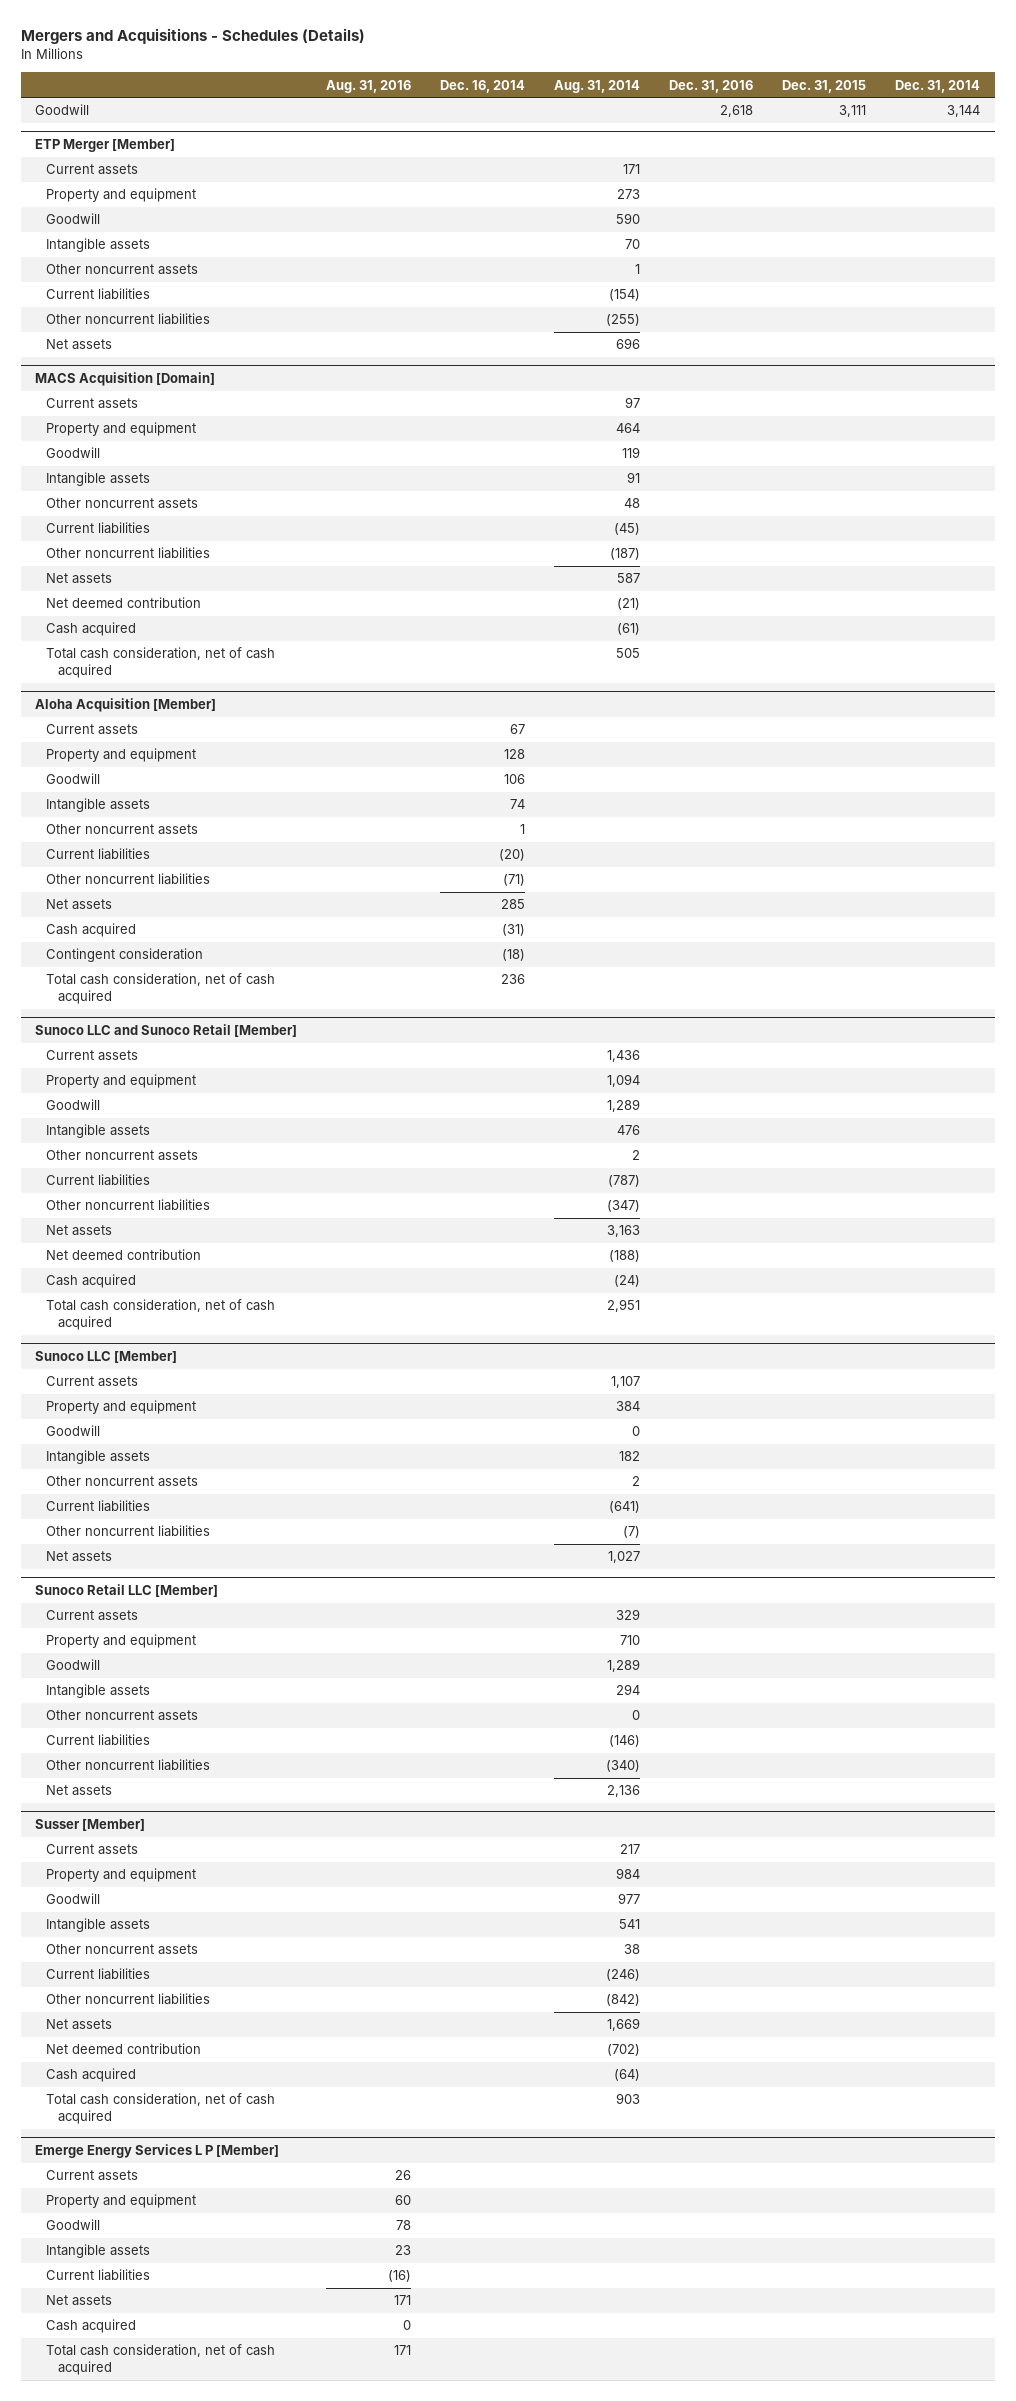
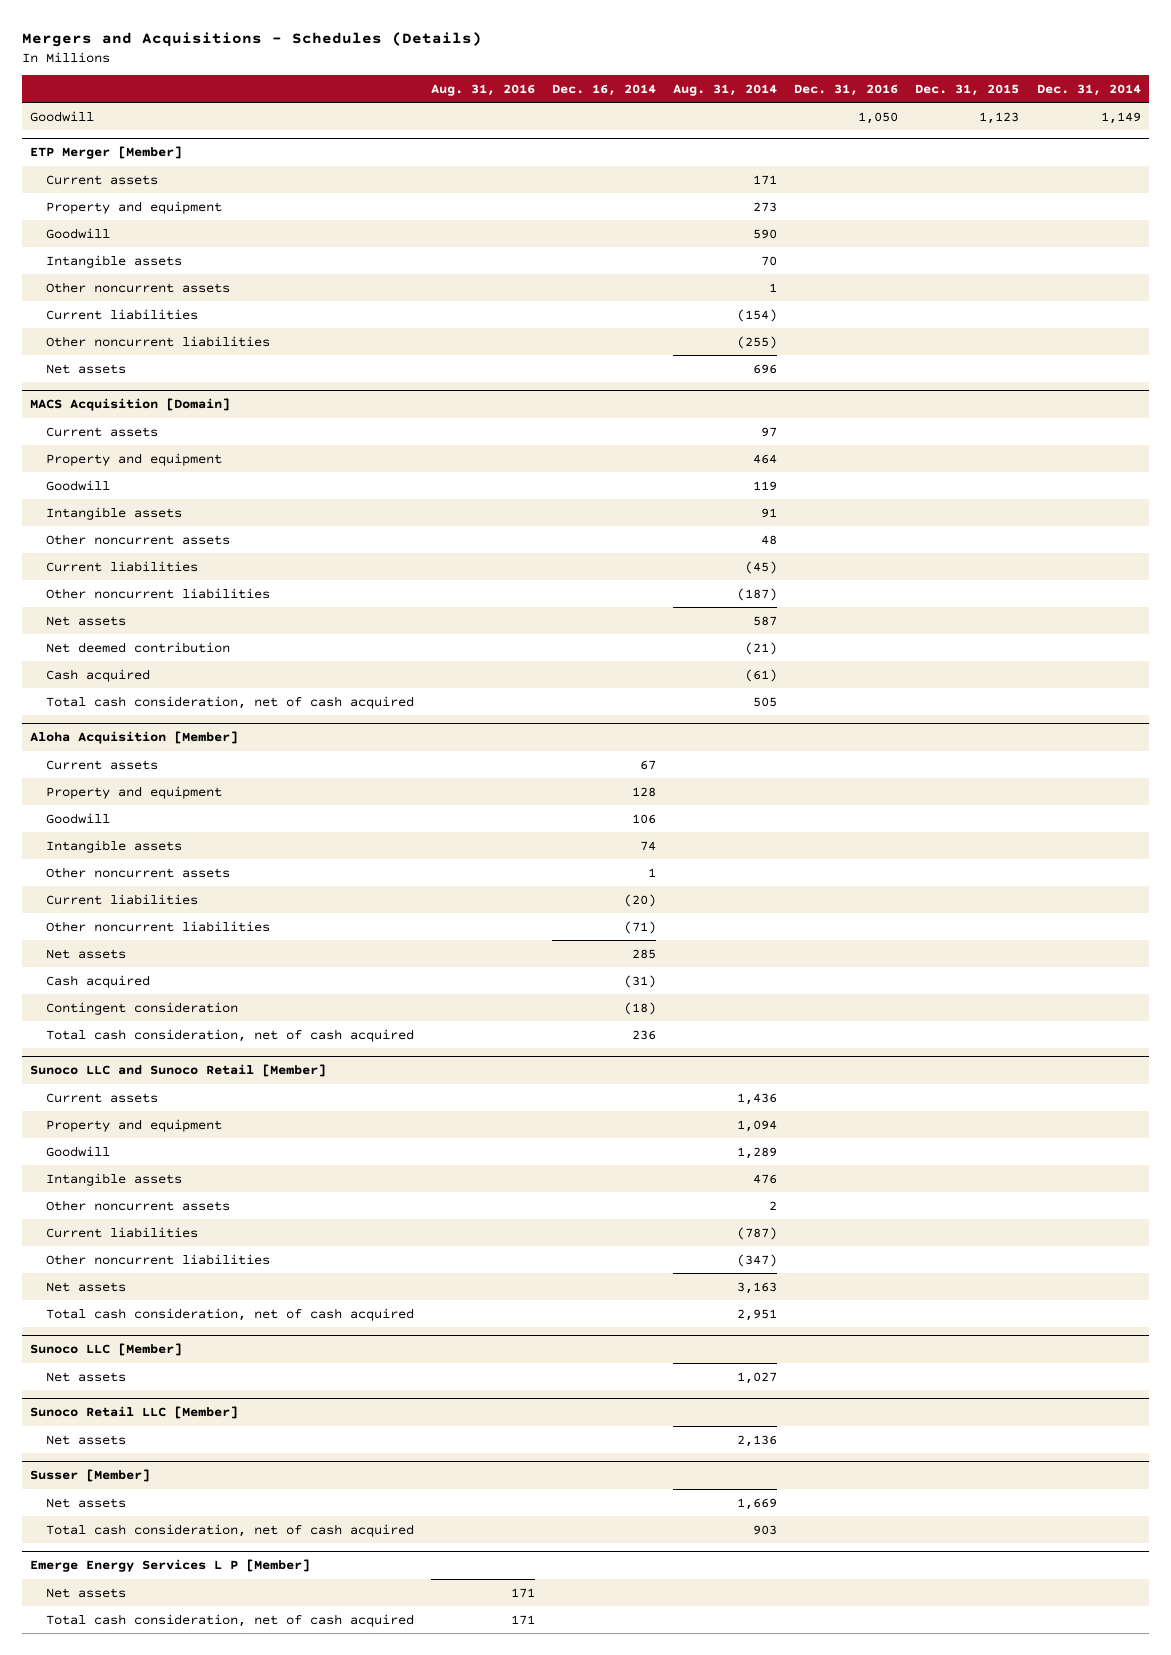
- Goodwill | | | | 2,618 | 3,111 | 3,144
+ Goodwill | | | | 1,050 | 1,123 | 1,149
@ Sunoco LLC and Sunoco Retail [Member]
- Net deemed contribution | | | (188) | | |
- Cash acquired | | | (24) | | |
@ Sunoco LLC [Member]
- Current assets | | | 1,107 | | |
- Property and equipment | | | 384 | | |
- Goodwill | | | 0 | | |
- Intangible assets | | | 182 | | |
- Other noncurrent assets | | | 2 | | |
- Current liabilities | | | (641) | | |
- Other noncurrent liabilities | | | (7) | | |
@ Sunoco Retail LLC [Member]
- Current assets | | | 329 | | |
- Property and equipment | | | 710 | | |
- Goodwill | | | 1,289 | | |
- Intangible assets | | | 294 | | |
- Other noncurrent assets | | | 0 | | |
- Current liabilities | | | (146) | | |
- Other noncurrent liabilities | | | (340) | | |
@ Susser [Member]
- Current assets | | | 217 | | |
- Property and equipment | | | 984 | | |
- Goodwill | | | 977 | | |
- Intangible assets | | | 541 | | |
- Other noncurrent assets | | | 38 | | |
- Current liabilities | | | (246) | | |
- Other noncurrent liabilities | | | (842) | | |
- Net deemed contribution | | | (702) | | |
- Cash acquired | | | (64) | | |
@ Emerge Energy Services L P [Member]
- Current assets | 26 | | | | |
- Property and equipment | 60 | | | | |
- Goodwill | 78 | | | | |
- Intangible assets | 23 | | | | |
- Current liabilities | (16) | | | | |
- Cash acquired | 0 | | | | |

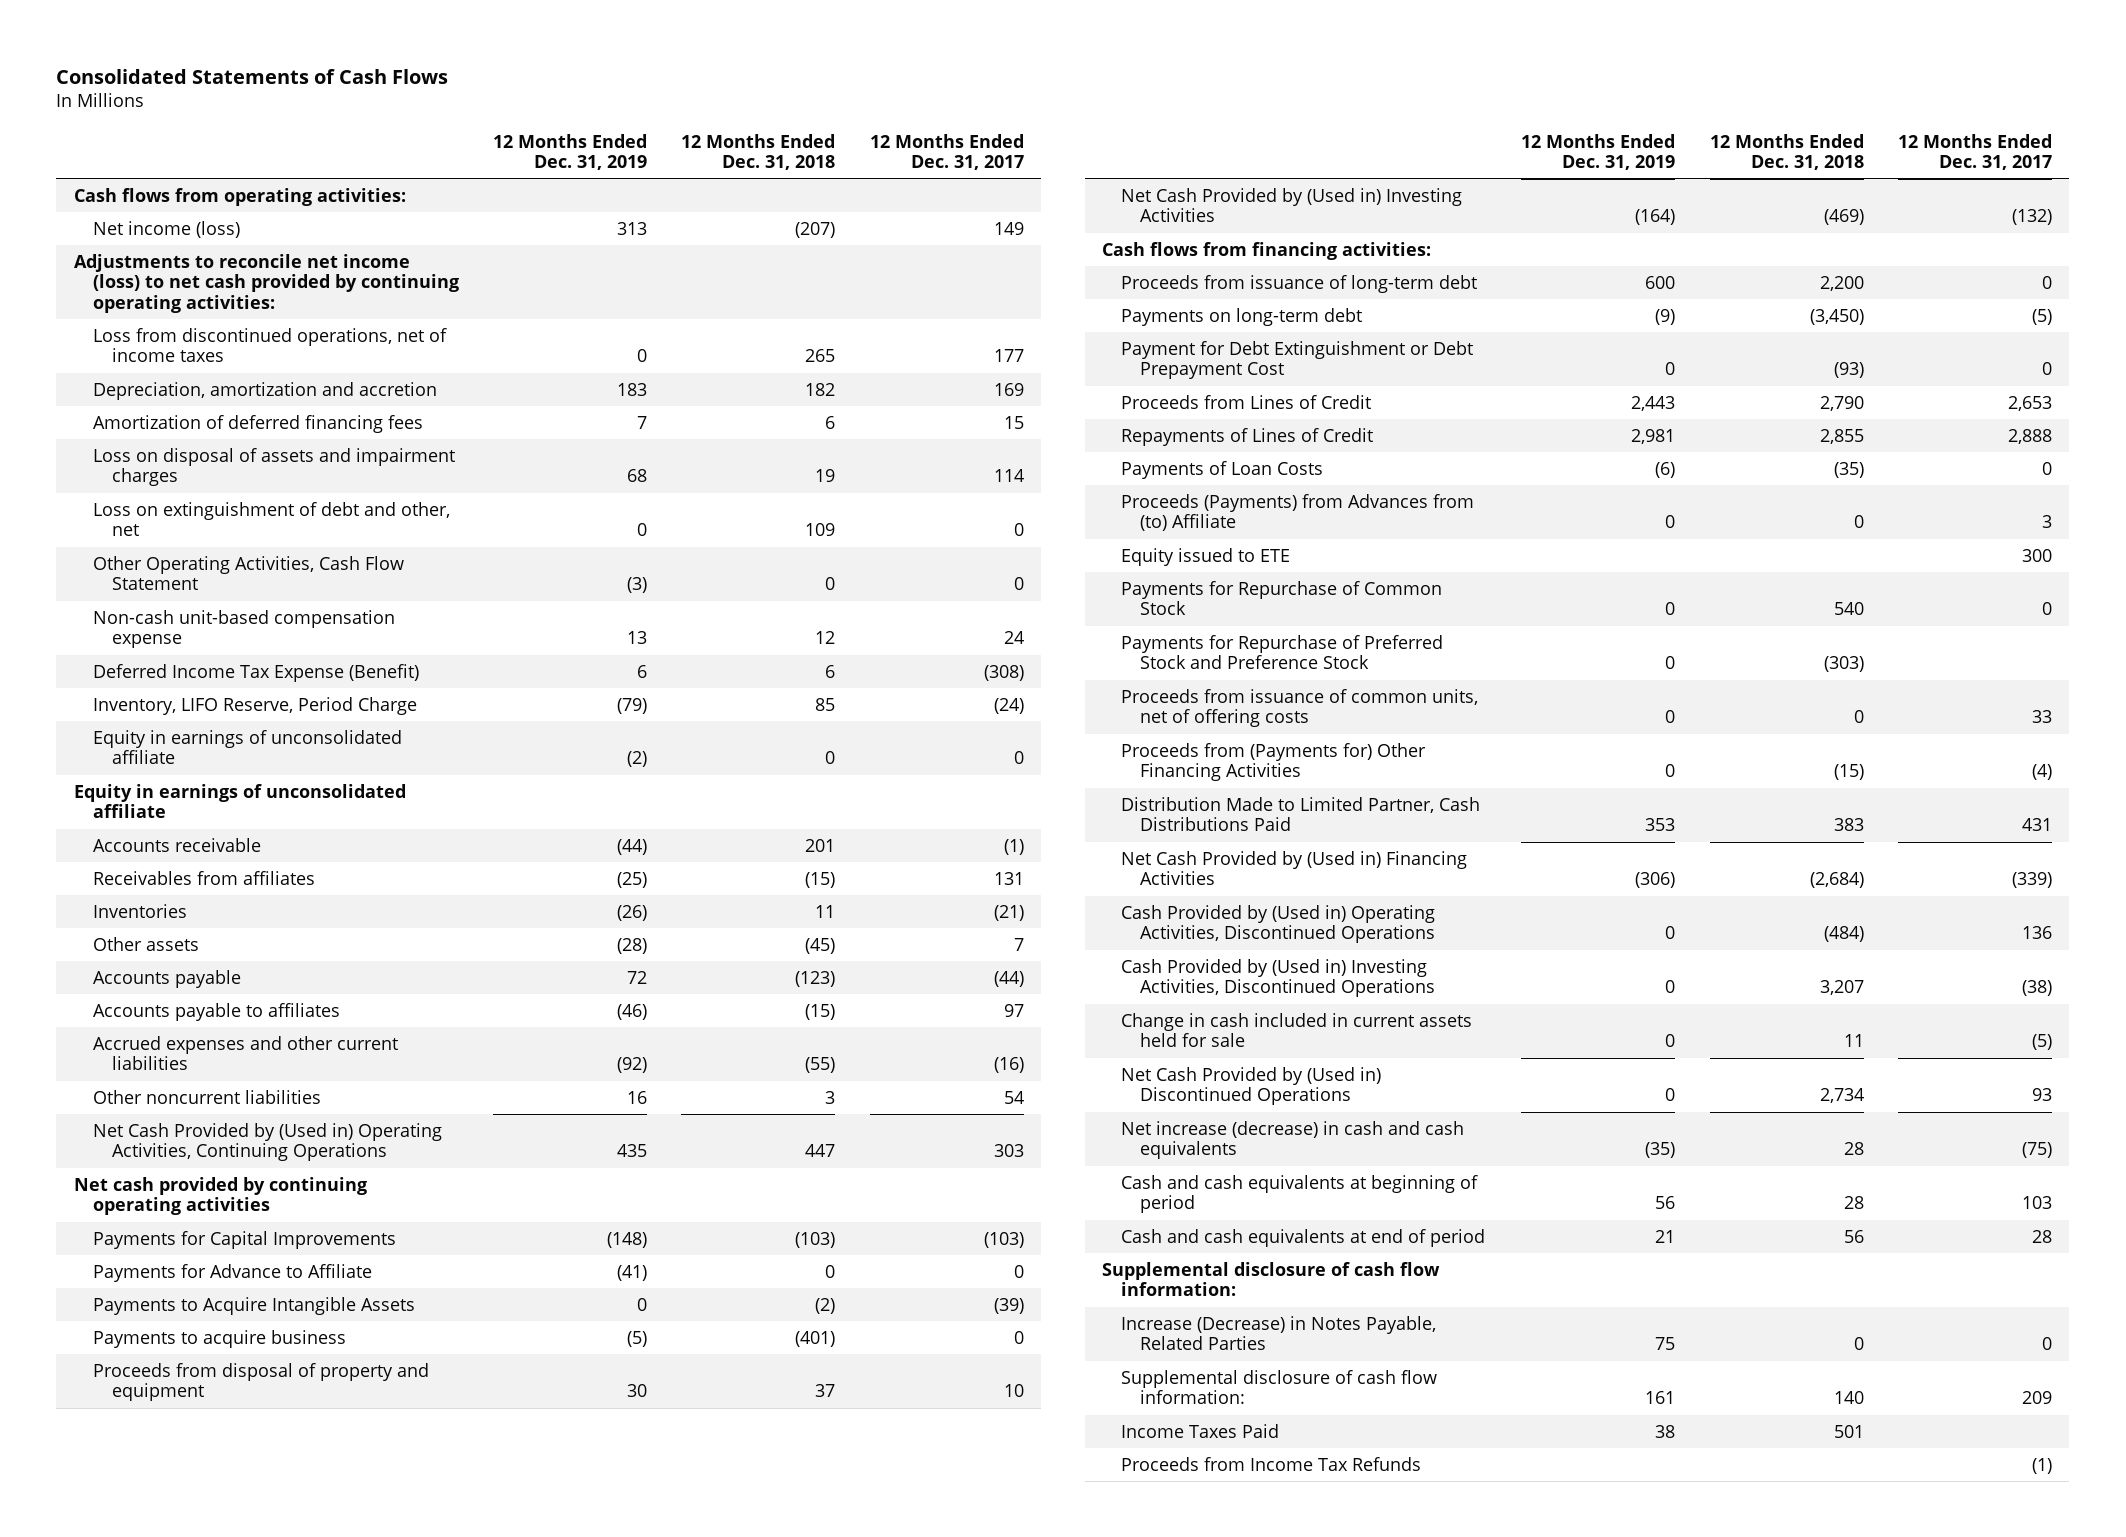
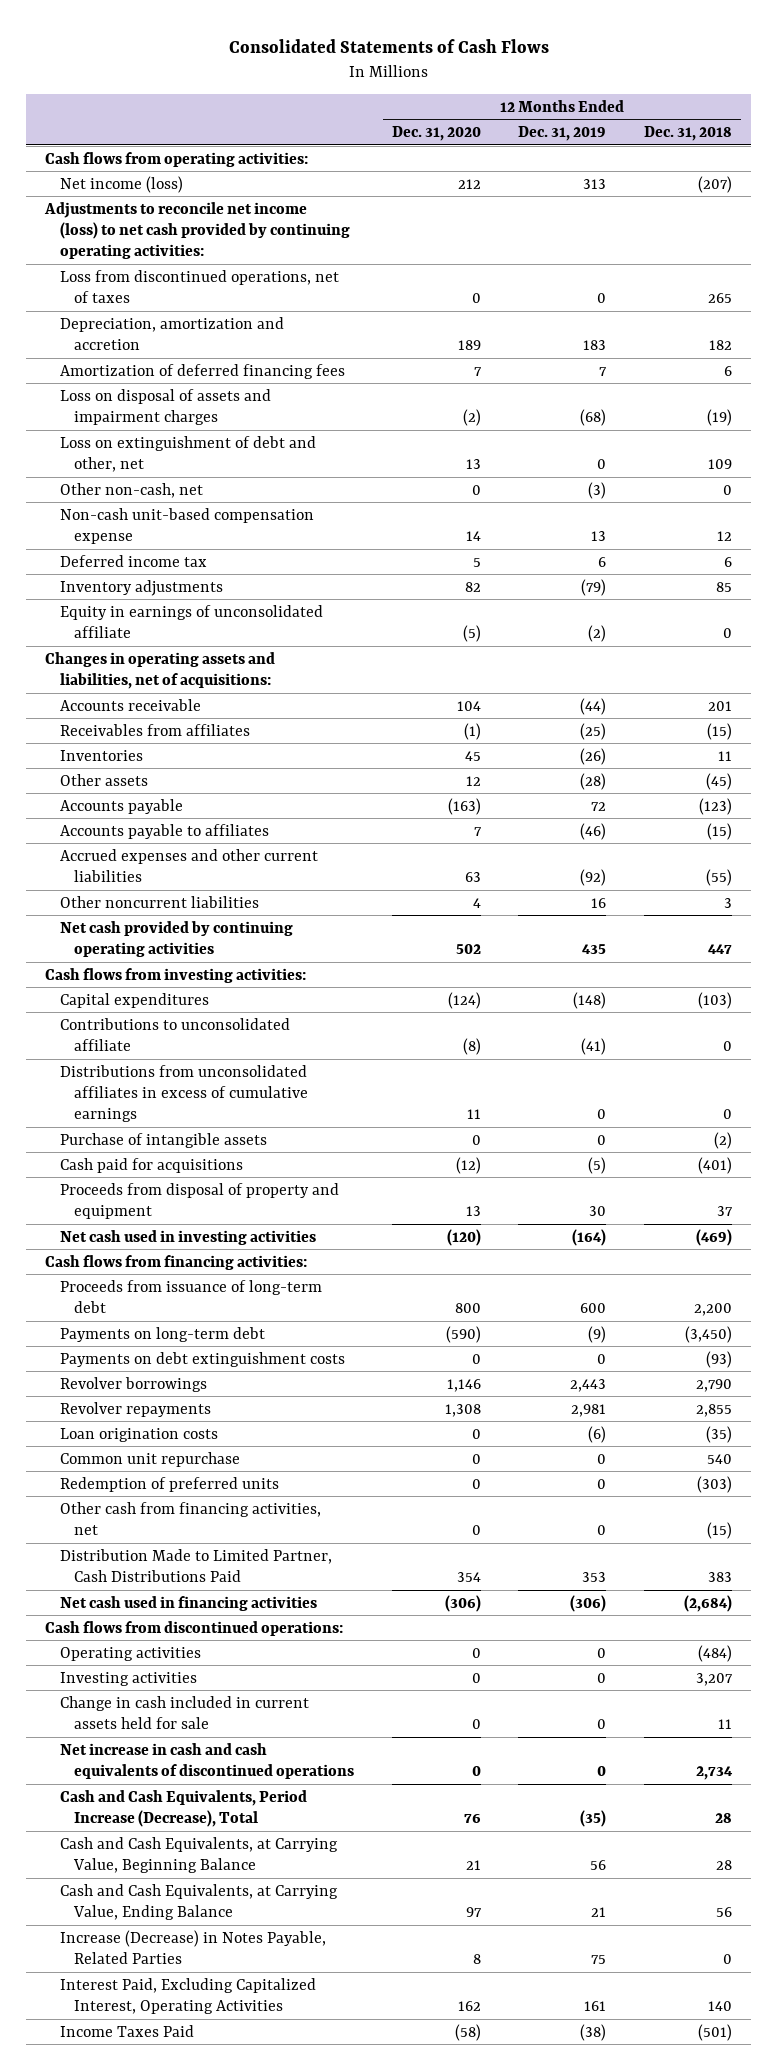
- | 12 Months Ended Dec. 31, 2019 | 12 Months Ended Dec. 31, 2018 | 12 Months Ended Dec. 31, 2017
+ | 12 Months Ended Dec. 31, 2020 | 12 Months Ended Dec. 31, 2019 | 12 Months Ended Dec. 31, 2018
- Loss from discontinued operations, net of income taxes | 0 | 265 | 177
+ Loss from discontinued operations, net of taxes | 0 | 0 | 265
- Loss on disposal of assets and impairment charges | 68 | 19 | 114
+ Loss on disposal of assets and impairment charges | (2) | (68) | (19)
- Other Operating Activities, Cash Flow Statement | (3) | 0 | 0
+ Other non-cash, net | 0 | (3) | 0
- Deferred Income Tax Expense (Benefit) | 6 | 6 | (308)
- Inventory, LIFO Reserve, Period Charge | (79) | 85 | (24)
+ Deferred income tax | 5 | 6 | 6
+ Inventory adjustments | 82 | (79) | 85
- Equity in earnings of unconsolidated affiliate
+ Changes in operating assets and liabilities, net of acquisitions:
- Net Cash Provided by (Used in) Operating Activities, Continuing Operations | 435 | 447 | 303
- Net cash provided by continuing operating activities
- Payments for Capital Improvements | (148) | (103) | (103)
- Payments for Advance to Affiliate | (41) | 0 | 0
- Payments to Acquire Intangible Assets | 0 | (2) | (39)
- Payments to acquire business | (5) | (401) | 0
+ Net cash provided by continuing operating activities | 502 | 435 | 447
+ Cash flows from investing activities:
+ Capital expenditures | (124) | (148) | (103)
+ Contributions to unconsolidated affiliate | (8) | (41) | 0
+ Distributions from unconsolidated affiliates in excess of cumulative earnings | 11 | 0 | 0
+ Purchase of intangible assets | 0 | 0 | (2)
+ Cash paid for acquisitions | (12) | (5) | (401)
- Net Cash Provided by (Used in) Investing Activities | (164) | (469) | (132)
+ Net cash used in investing activities | (120) | (164) | (469)
- Payment for Debt Extinguishment or Debt Prepayment Cost | 0 | (93) | 0
- Proceeds from Lines of Credit | 2,443 | 2,790 | 2,653
- Repayments of Lines of Credit | 2,981 | 2,855 | 2,888
- Payments of Loan Costs | (6) | (35) | 0
- Proceeds (Payments) from Advances from (to) Affiliate | 0 | 0 | 3
- Equity issued to ETE | | | 300
- Payments for Repurchase of Common Stock | 0 | 540 | 0
- Payments for Repurchase of Preferred Stock and Preference Stock | 0 | (303) |
- Proceeds from issuance of common units, net of offering costs | 0 | 0 | 33
- Proceeds from (Payments for) Other Financing Activities | 0 | (15) | (4)
+ Payments on debt extinguishment costs | 0 | 0 | (93)
+ Revolver borrowings | 1,146 | 2,443 | 2,790
+ Revolver repayments | 1,308 | 2,981 | 2,855
+ Loan origination costs | 0 | (6) | (35)
+ Common unit repurchase | 0 | 0 | 540
+ Redemption of preferred units | 0 | 0 | (303)
+ Other cash from financing activities, net | 0 | 0 | (15)
- Net Cash Provided by (Used in) Financing Activities | (306) | (2,684) | (339)
- Cash Provided by (Used in) Operating Activities, Discontinued Operations | 0 | (484) | 136
- Cash Provided by (Used in) Investing Activities, Discontinued Operations | 0 | 3,207 | (38)
+ Net cash used in financing activities | (306) | (306) | (2,684)
+ Cash flows from discontinued operations:
+ Operating activities | 0 | 0 | (484)
+ Investing activities | 0 | 0 | 3,207
- Net Cash Provided by (Used in) Discontinued Operations | 0 | 2,734 | 93
- Net increase (decrease) in cash and cash equivalents | (35) | 28 | (75)
- Cash and cash equivalents at beginning of period | 56 | 28 | 103
- Cash and cash equivalents at end of period | 21 | 56 | 28
- Supplemental disclosure of cash flow information:
+ Net increase in cash and cash equivalents of discontinued operations | 0 | 0 | 2,734
+ Cash and Cash Equivalents, Period Increase (Decrease), Total | 76 | (35) | 28
+ Cash and Cash Equivalents, at Carrying Value, Beginning Balance | 21 | 56 | 28
+ Cash and Cash Equivalents, at Carrying Value, Ending Balance | 97 | 21 | 56
- Supplemental disclosure of cash flow information: | 161 | 140 | 209
- Income Taxes Paid | 38 | 501 |
- Proceeds from Income Tax Refunds | | | (1)
+ Interest Paid, Excluding Capitalized Interest, Operating Activities | 162 | 161 | 140
+ Income Taxes Paid | (58) | (38) | (501)

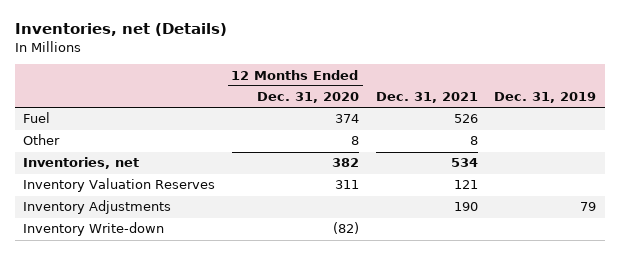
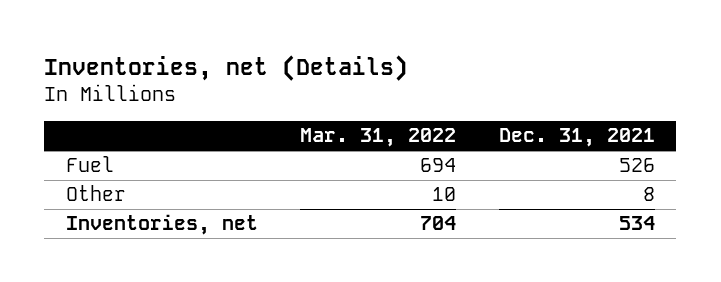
- | 12 Months Ended Dec. 31, 2020 | Dec. 31, 2021 | Dec. 31, 2019
+ | Mar. 31, 2022 | Dec. 31, 2021
- Inventory Valuation Reserves | 311 | 121 |
- Inventory Adjustments | | 190 | 79
- Inventory Write-down | (82) | |

